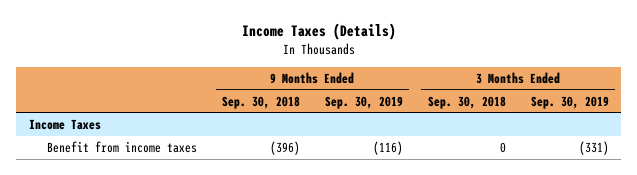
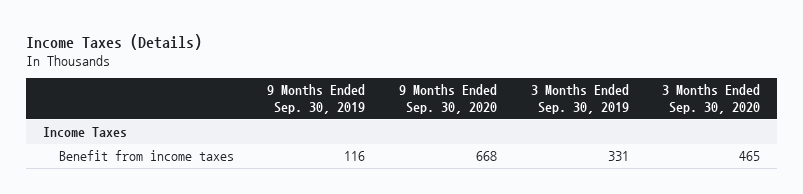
- | 9 Months Ended Sep. 30, 2018 | 9 Months Ended Sep. 30, 2019 | 3 Months Ended Sep. 30, 2018 | 3 Months Ended Sep. 30, 2019
+ | 9 Months Ended Sep. 30, 2019 | 9 Months Ended Sep. 30, 2020 | 3 Months Ended Sep. 30, 2019 | 3 Months Ended Sep. 30, 2020
- Benefit from income taxes | (396) | (116) | 0 | (331)
+ Benefit from income taxes | 116 | 668 | 331 | 465

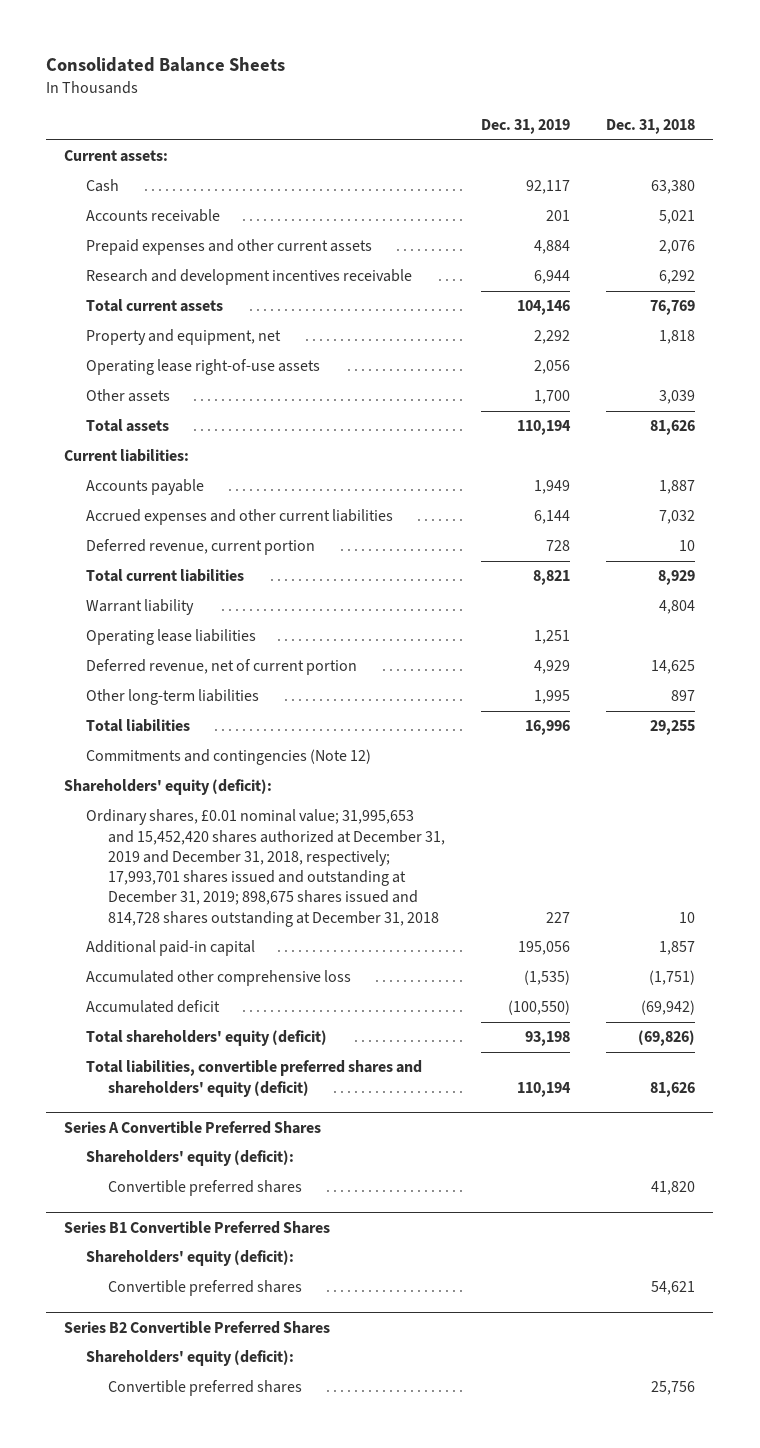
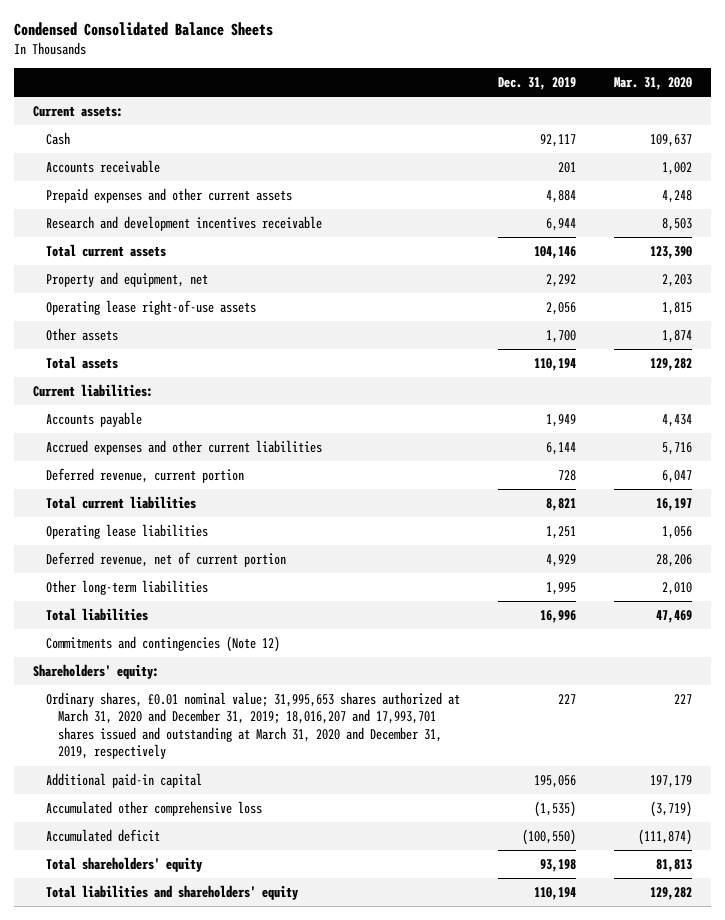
- Consolidated Balance Sheets
+ Condensed Consolidated Balance Sheets
- | Dec. 31, 2019 | Dec. 31, 2018
+ | Dec. 31, 2019 | Mar. 31, 2020
- Warrant liability | | 4,804
- Shareholders' equity (deficit):
- Ordinary shares, £0.01 nominal value; 31,995,653 and 15,452,420 shares authorized at December 31, 2019 and December 31, 2018, respectively; 17,993,701 shares issued and outstanding at December 31, 2019; 898,675 shares issued and 814,728 shares outstanding at December 31, 2018 | 227 | 10
+ Shareholders' equity:
+ Ordinary shares, £0.01 nominal value; 31,995,653 shares authorized at March 31, 2020 and December 31, 2019; 18,016,207 and 17,993,701 shares issued and outstanding at March 31, 2020 and December 31, 2019, respectively | 227 | 227
- Total shareholders' equity (deficit) | 93,198 | (69,826)
- Total liabilities, convertible preferred shares and shareholders' equity (deficit) | 110,194 | 81,626
- Series A Convertible Preferred Shares
- Shareholders' equity (deficit):
- Convertible preferred shares | | 41,820
- Series B1 Convertible Preferred Shares
- Shareholders' equity (deficit):
- Convertible preferred shares | | 54,621
- Series B2 Convertible Preferred Shares
- Shareholders' equity (deficit):
- Convertible preferred shares | | 25,756
+ Total shareholders' equity | 93,198 | 81,813
+ Total liabilities and shareholders' equity | 110,194 | 129,282

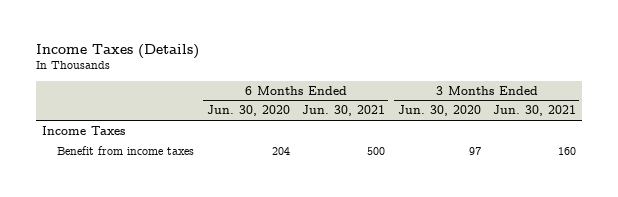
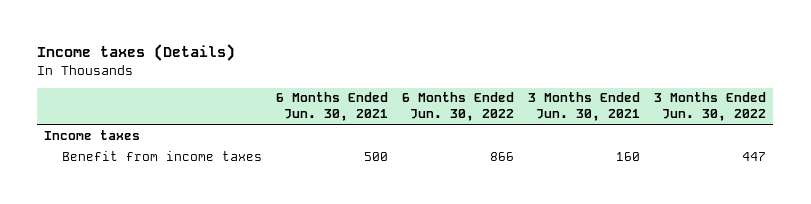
- Income Taxes (Details)
+ Income taxes (Details)
- | 6 Months Ended Jun. 30, 2020 | 6 Months Ended Jun. 30, 2021 | 3 Months Ended Jun. 30, 2020 | 3 Months Ended Jun. 30, 2021
+ | 6 Months Ended Jun. 30, 2021 | 6 Months Ended Jun. 30, 2022 | 3 Months Ended Jun. 30, 2021 | 3 Months Ended Jun. 30, 2022
- Income Taxes
+ Income taxes

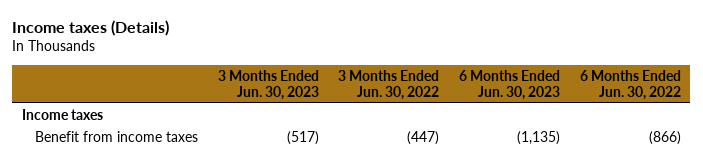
- | 6 Months Ended Jun. 30, 2021 | 6 Months Ended Jun. 30, 2022 | 3 Months Ended Jun. 30, 2021 | 3 Months Ended Jun. 30, 2022
+ | 3 Months Ended Jun. 30, 2023 | 3 Months Ended Jun. 30, 2022 | 6 Months Ended Jun. 30, 2023 | 6 Months Ended Jun. 30, 2022
- Benefit from income taxes | 500 | 866 | 160 | 447
+ Benefit from income taxes | (517) | (447) | (1,135) | (866)

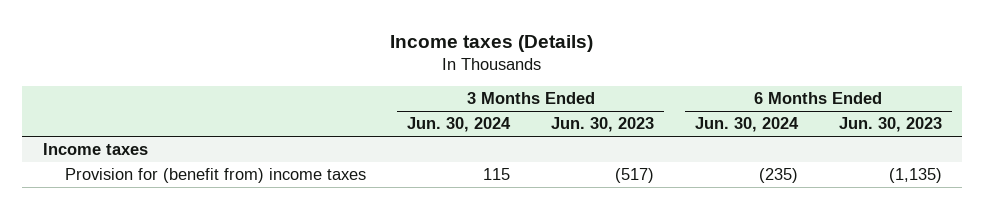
- | 3 Months Ended Jun. 30, 2023 | 3 Months Ended Jun. 30, 2022 | 6 Months Ended Jun. 30, 2023 | 6 Months Ended Jun. 30, 2022
+ | 3 Months Ended Jun. 30, 2024 | 3 Months Ended Jun. 30, 2023 | 6 Months Ended Jun. 30, 2024 | 6 Months Ended Jun. 30, 2023
- Benefit from income taxes | (517) | (447) | (1,135) | (866)
+ Provision for (benefit from) income taxes | 115 | (517) | (235) | (1,135)

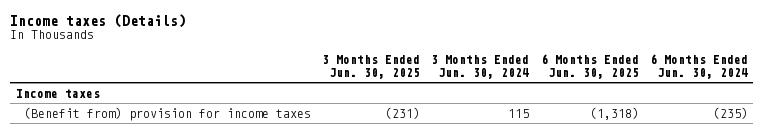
- | 3 Months Ended Jun. 30, 2024 | 3 Months Ended Jun. 30, 2023 | 6 Months Ended Jun. 30, 2024 | 6 Months Ended Jun. 30, 2023
+ | 3 Months Ended Jun. 30, 2025 | 3 Months Ended Jun. 30, 2024 | 6 Months Ended Jun. 30, 2025 | 6 Months Ended Jun. 30, 2024
- Provision for (benefit from) income taxes | 115 | (517) | (235) | (1,135)
+ (Benefit from) provision for income taxes | (231) | 115 | (1,318) | (235)

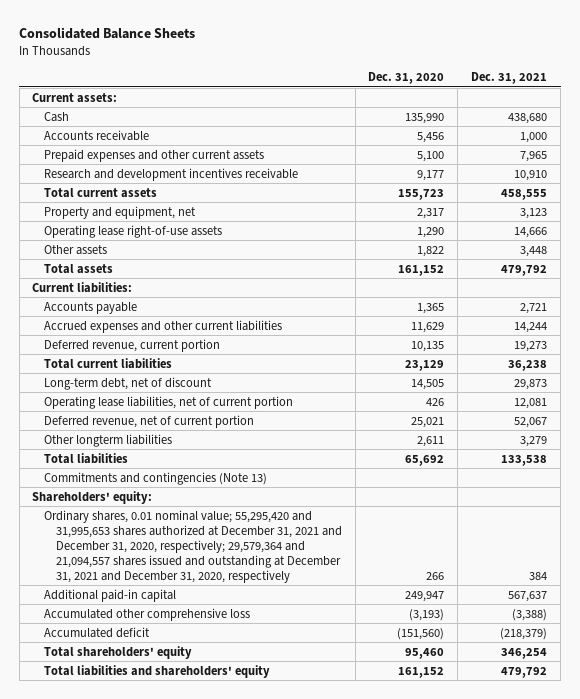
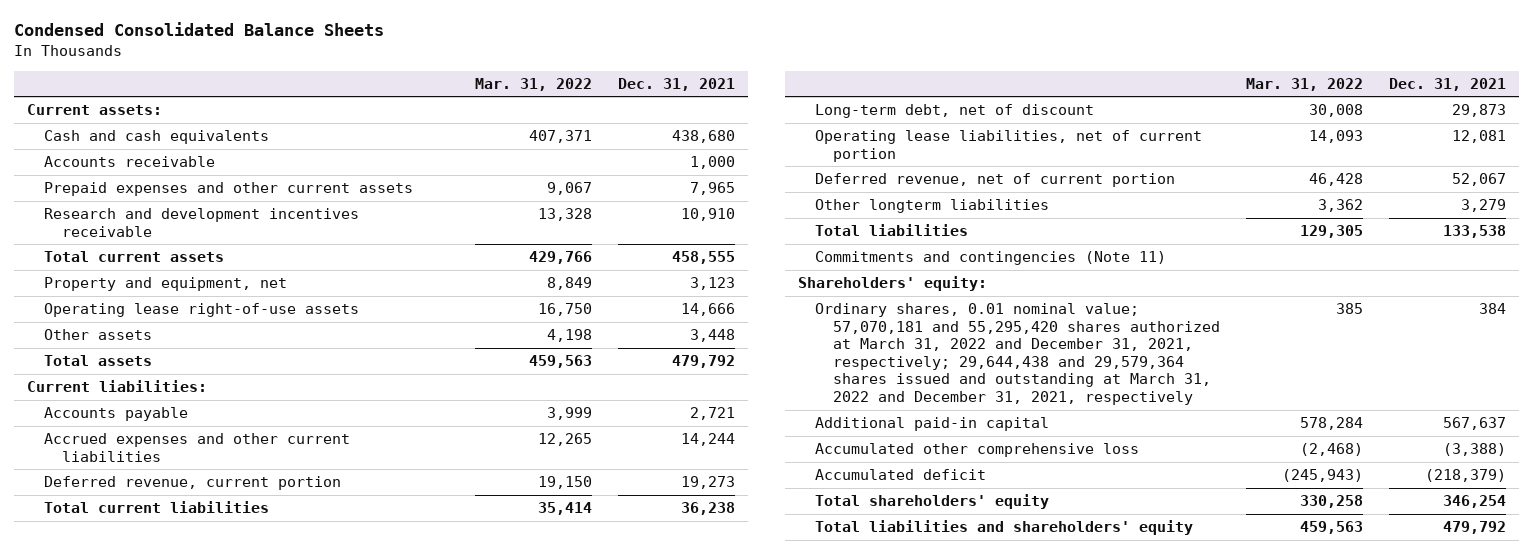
- Consolidated Balance Sheets
+ Condensed Consolidated Balance Sheets
- | Dec. 31, 2020 | Dec. 31, 2021
+ | Mar. 31, 2022 | Dec. 31, 2021
- Cash | 135,990 | 438,680
+ Cash and cash equivalents | 407,371 | 438,680
- Commitments and contingencies (Note 13)
+ Commitments and contingencies (Note 11)
- Ordinary shares, 0.01 nominal value; 55,295,420 and 31,995,653 shares authorized at December 31, 2021 and December 31, 2020, respectively; 29,579,364 and 21,094,557 shares issued and outstanding at December 31, 2021 and December 31, 2020, respectively | 266 | 384
+ Ordinary shares, 0.01 nominal value; 57,070,181 and 55,295,420 shares authorized at March 31, 2022 and December 31, 2021, respectively; 29,644,438 and 29,579,364 shares issued and outstanding at March 31, 2022 and December 31, 2021, respectively | 385 | 384

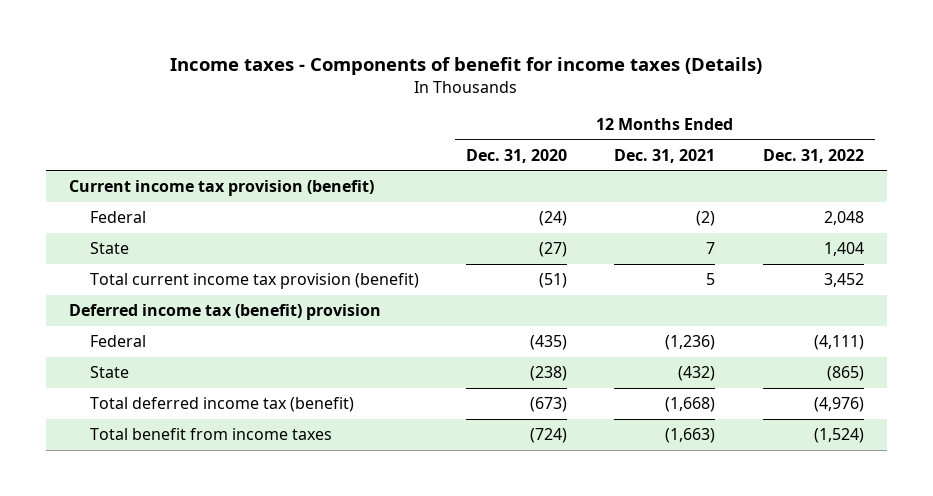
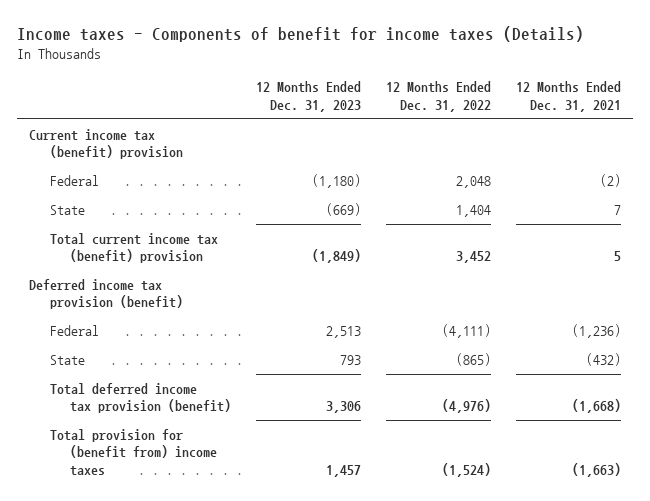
- | 12 Months Ended Dec. 31, 2020 | 12 Months Ended Dec. 31, 2021 | 12 Months Ended Dec. 31, 2022
+ | 12 Months Ended Dec. 31, 2023 | 12 Months Ended Dec. 31, 2022 | 12 Months Ended Dec. 31, 2021
- Current income tax provision (benefit)
+ Current income tax (benefit) provision
- Total current income tax provision (benefit) | (51) | 5 | 3,452
- Deferred income tax (benefit) provision
+ Total current income tax (benefit) provision | (1,849) | 3,452 | 5
+ Deferred income tax provision (benefit)
- Total deferred income tax (benefit) | (673) | (1,668) | (4,976)
- Total benefit from income taxes | (724) | (1,663) | (1,524)
+ Total deferred income tax provision (benefit) | 3,306 | (4,976) | (1,668)
+ Total provision for (benefit from) income taxes | 1,457 | (1,524) | (1,663)

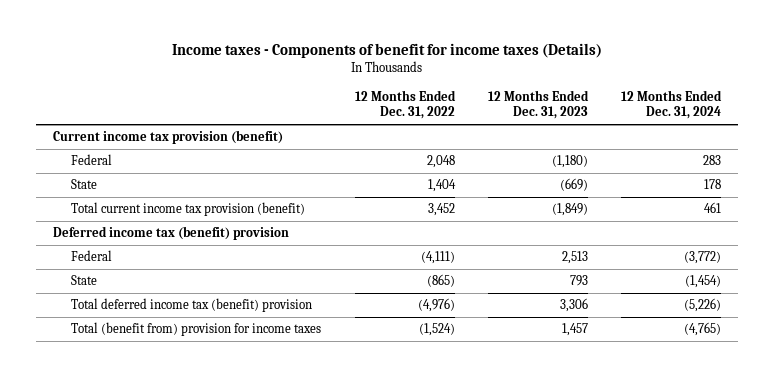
- | 12 Months Ended Dec. 31, 2023 | 12 Months Ended Dec. 31, 2022 | 12 Months Ended Dec. 31, 2021
+ | 12 Months Ended Dec. 31, 2022 | 12 Months Ended Dec. 31, 2023 | 12 Months Ended Dec. 31, 2024
- Current income tax (benefit) provision
+ Current income tax provision (benefit)
- Total current income tax (benefit) provision | (1,849) | 3,452 | 5
- Deferred income tax provision (benefit)
+ Total current income tax provision (benefit) | 3,452 | (1,849) | 461
+ Deferred income tax (benefit) provision
- Total deferred income tax provision (benefit) | 3,306 | (4,976) | (1,668)
- Total provision for (benefit from) income taxes | 1,457 | (1,524) | (1,663)
+ Total deferred income tax (benefit) provision | (4,976) | 3,306 | (5,226)
+ Total (benefit from) provision for income taxes | (1,524) | 1,457 | (4,765)

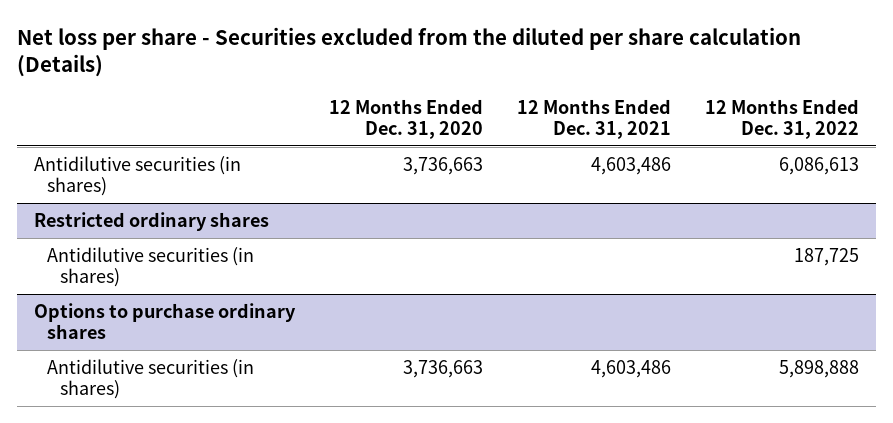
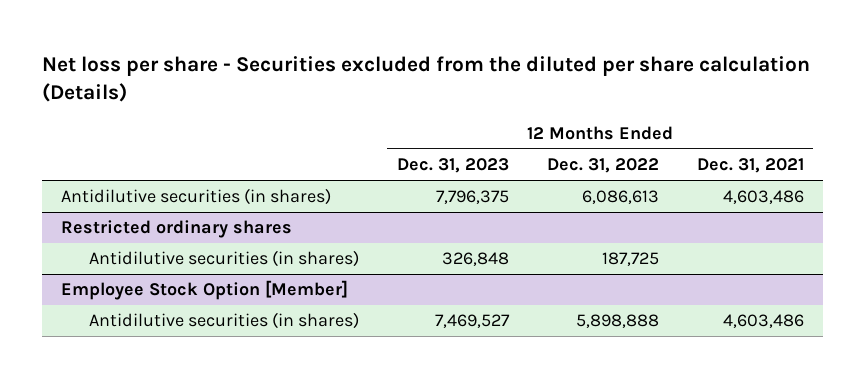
- | 12 Months Ended Dec. 31, 2020 | 12 Months Ended Dec. 31, 2021 | 12 Months Ended Dec. 31, 2022
+ | 12 Months Ended Dec. 31, 2023 | 12 Months Ended Dec. 31, 2022 | 12 Months Ended Dec. 31, 2021
- Options to purchase ordinary shares
+ Employee Stock Option [Member]

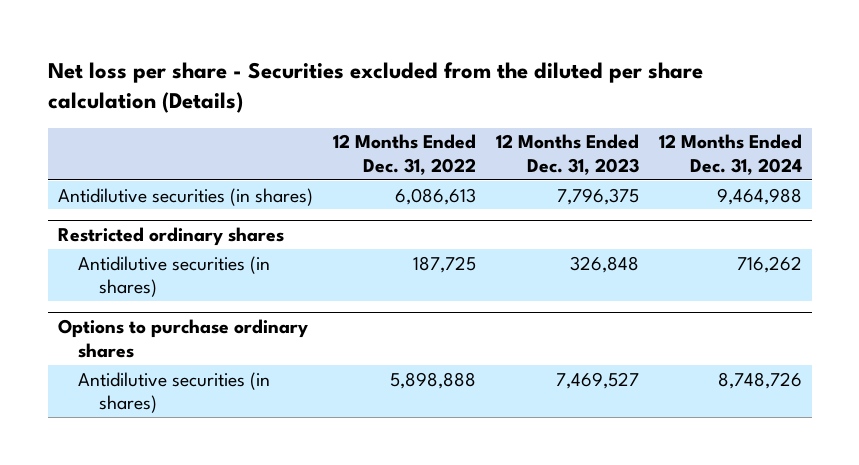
- | 12 Months Ended Dec. 31, 2023 | 12 Months Ended Dec. 31, 2022 | 12 Months Ended Dec. 31, 2021
+ | 12 Months Ended Dec. 31, 2022 | 12 Months Ended Dec. 31, 2023 | 12 Months Ended Dec. 31, 2024
- Employee Stock Option [Member]
+ Options to purchase ordinary shares

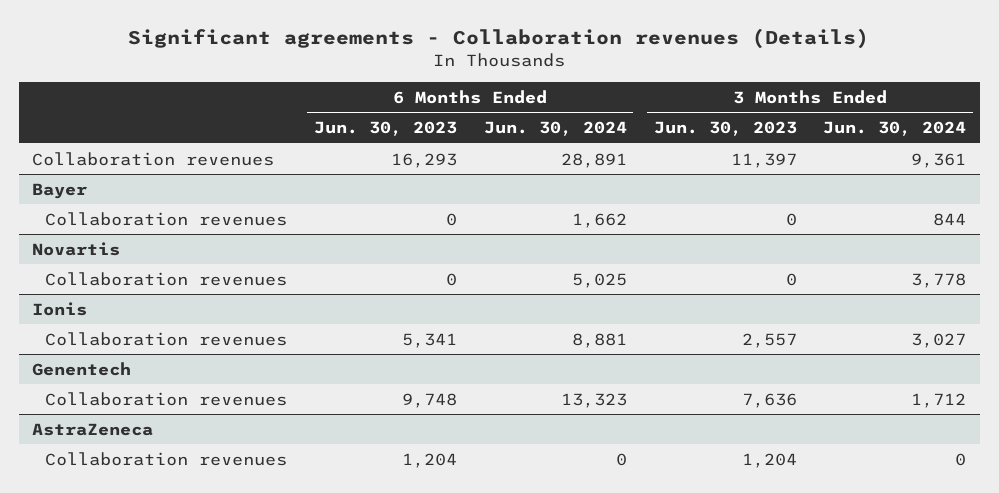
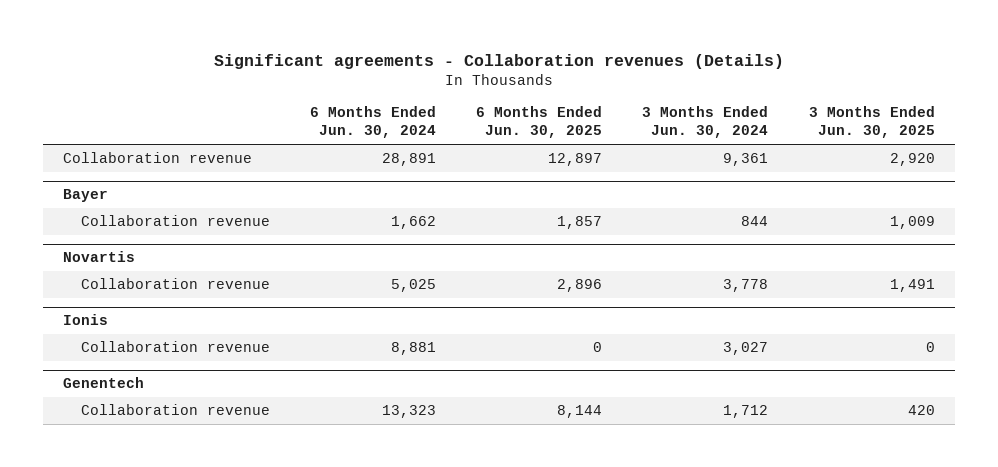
- | 6 Months Ended Jun. 30, 2023 | 6 Months Ended Jun. 30, 2024 | 3 Months Ended Jun. 30, 2023 | 3 Months Ended Jun. 30, 2024
+ | 6 Months Ended Jun. 30, 2024 | 6 Months Ended Jun. 30, 2025 | 3 Months Ended Jun. 30, 2024 | 3 Months Ended Jun. 30, 2025
- Collaboration revenues | 16,293 | 28,891 | 11,397 | 9,361
+ Collaboration revenue | 28,891 | 12,897 | 9,361 | 2,920
@ Bayer
- Collaboration revenues | 0 | 1,662 | 0 | 844
+ Collaboration revenue | 1,662 | 1,857 | 844 | 1,009
@ Novartis
- Collaboration revenues | 0 | 5,025 | 0 | 3,778
+ Collaboration revenue | 5,025 | 2,896 | 3,778 | 1,491
@ Ionis
- Collaboration revenues | 5,341 | 8,881 | 2,557 | 3,027
+ Collaboration revenue | 8,881 | 0 | 3,027 | 0
@ Genentech
- Collaboration revenues | 9,748 | 13,323 | 7,636 | 1,712
- AstraZeneca
- Collaboration revenues | 1,204 | 0 | 1,204 | 0
@ Genentech
+ Collaboration revenue | 13,323 | 8,144 | 1,712 | 420

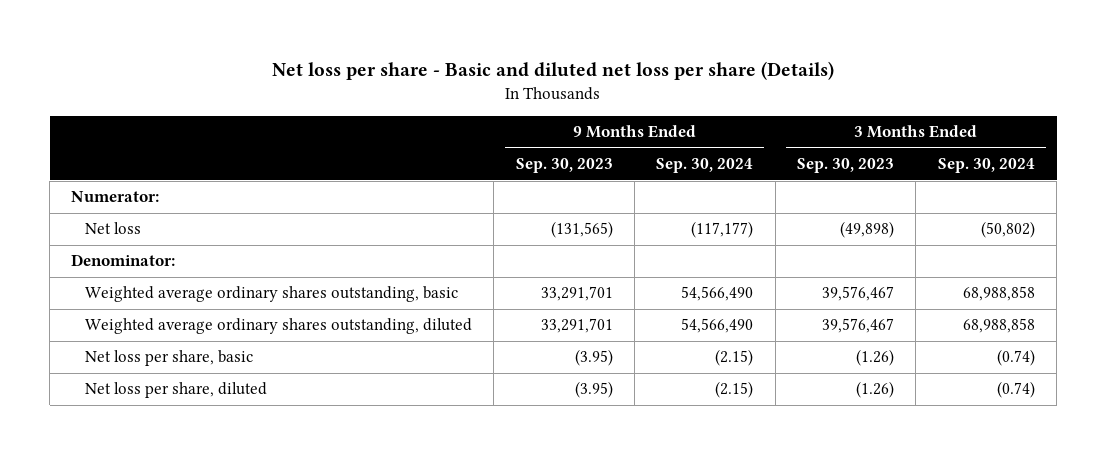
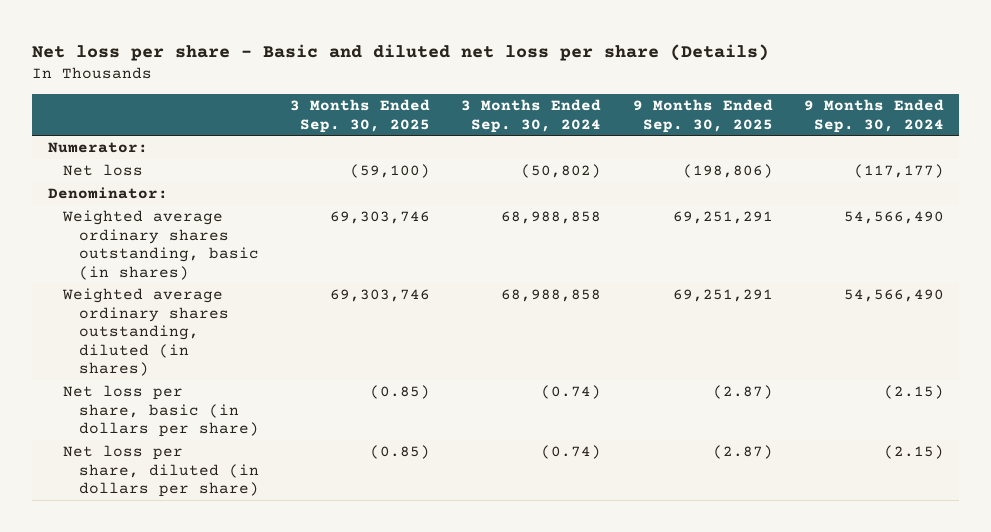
- | 9 Months Ended Sep. 30, 2023 | 9 Months Ended Sep. 30, 2024 | 3 Months Ended Sep. 30, 2023 | 3 Months Ended Sep. 30, 2024
+ | 3 Months Ended Sep. 30, 2025 | 3 Months Ended Sep. 30, 2024 | 9 Months Ended Sep. 30, 2025 | 9 Months Ended Sep. 30, 2024
- Weighted average ordinary shares outstanding, basic | 33,291,701 | 54,566,490 | 39,576,467 | 68,988,858
- Weighted average ordinary shares outstanding, diluted | 33,291,701 | 54,566,490 | 39,576,467 | 68,988,858
- Net loss per share, basic | (3.95) | (2.15) | (1.26) | (0.74)
- Net loss per share, diluted | (3.95) | (2.15) | (1.26) | (0.74)
+ Weighted average ordinary shares outstanding, basic (in shares) | 69,303,746 | 68,988,858 | 69,251,291 | 54,566,490
+ Weighted average ordinary shares outstanding, diluted (in shares) | 69,303,746 | 68,988,858 | 69,251,291 | 54,566,490
+ Net loss per share, basic (in dollars per share) | (0.85) | (0.74) | (2.87) | (2.15)
+ Net loss per share, diluted (in dollars per share) | (0.85) | (0.74) | (2.87) | (2.15)

